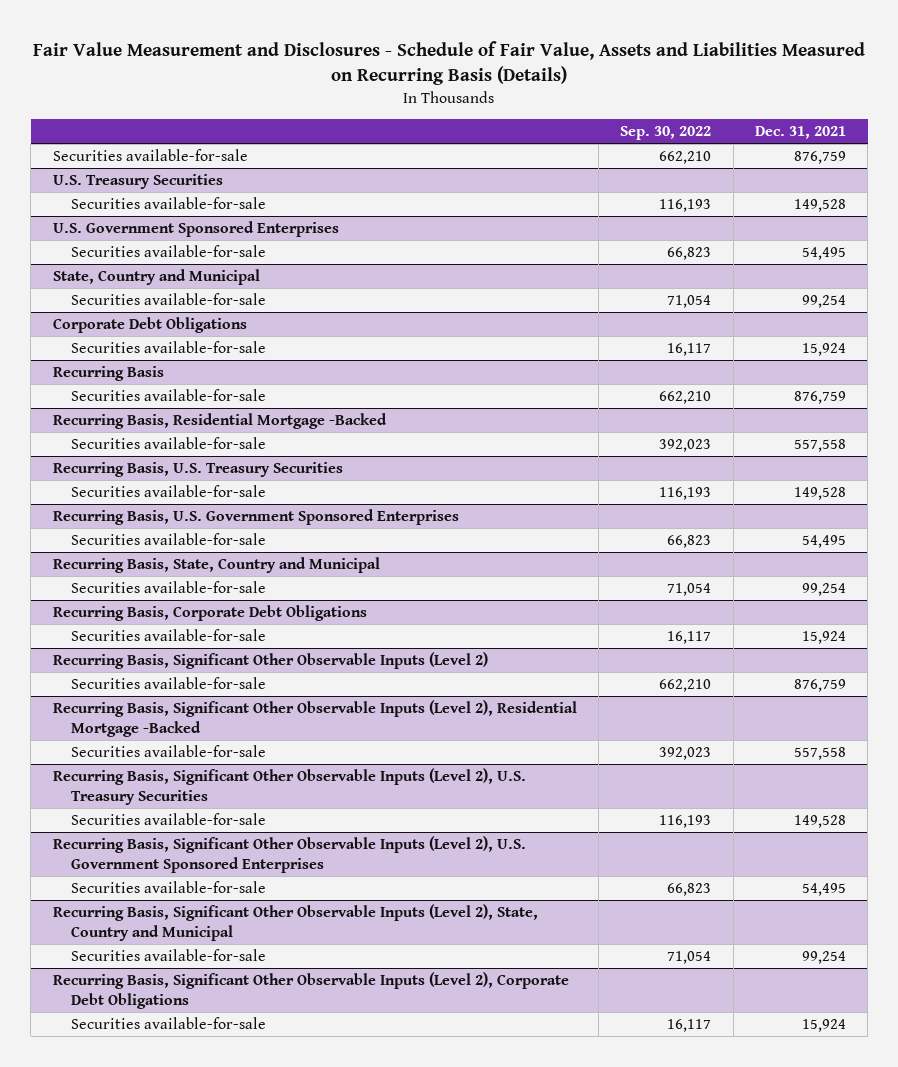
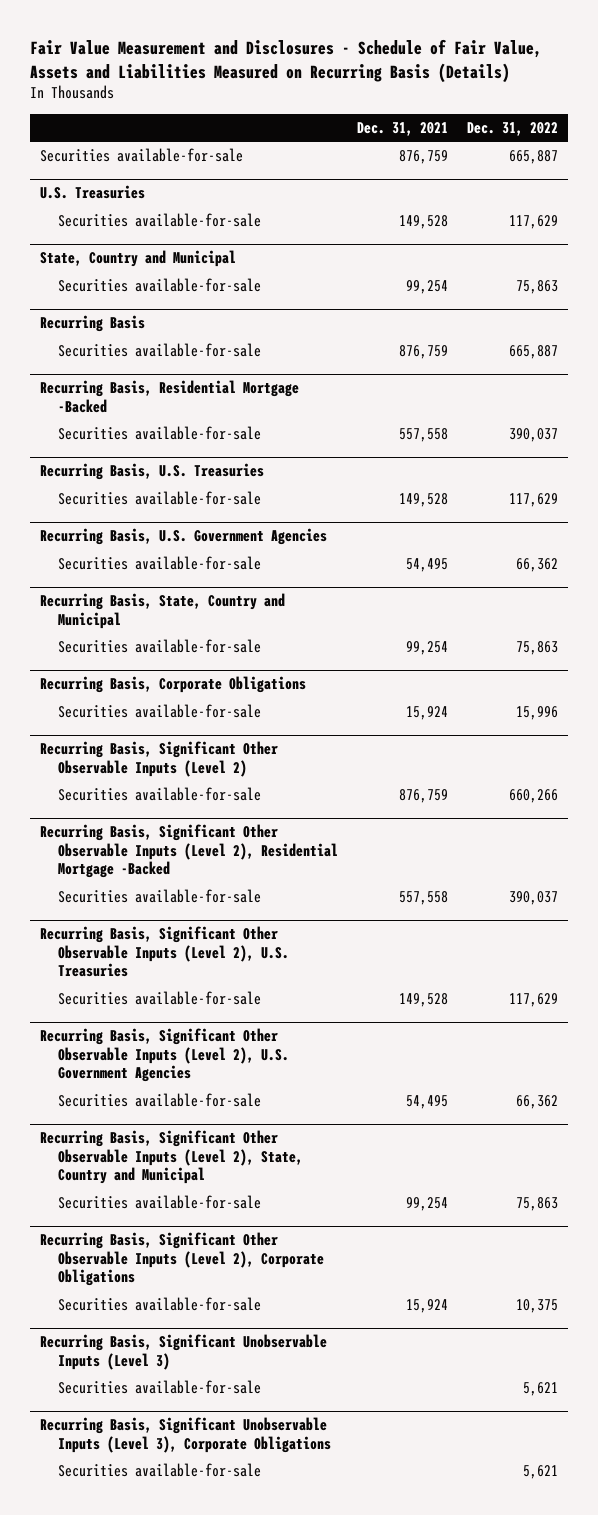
- | Sep. 30, 2022 | Dec. 31, 2021
+ | Dec. 31, 2021 | Dec. 31, 2022
- U.S. Treasury Securities
+ U.S. Treasuries
- U.S. Government Sponsored Enterprises
- Securities available-for-sale | 66,823 | 54,495
- Corporate Debt Obligations
- Securities available-for-sale | 16,117 | 15,924
- Recurring Basis, U.S. Treasury Securities
+ Recurring Basis, U.S. Treasuries
- Recurring Basis, U.S. Government Sponsored Enterprises
+ Recurring Basis, U.S. Government Agencies
- Recurring Basis, Corporate Debt Obligations
+ Recurring Basis, Corporate Obligations
- Recurring Basis, Significant Other Observable Inputs (Level 2), U.S. Treasury Securities
+ Recurring Basis, Significant Other Observable Inputs (Level 2), U.S. Treasuries
- Recurring Basis, Significant Other Observable Inputs (Level 2), U.S. Government Sponsored Enterprises
+ Recurring Basis, Significant Other Observable Inputs (Level 2), U.S. Government Agencies
- Recurring Basis, Significant Other Observable Inputs (Level 2), Corporate Debt Obligations
+ Recurring Basis, Significant Other Observable Inputs (Level 2), Corporate Obligations
+ Recurring Basis, Significant Unobservable Inputs (Level 3)
+ Securities available-for-sale | | 5,621
+ Recurring Basis, Significant Unobservable Inputs (Level 3), Corporate Obligations
+ Securities available-for-sale | | 5,621

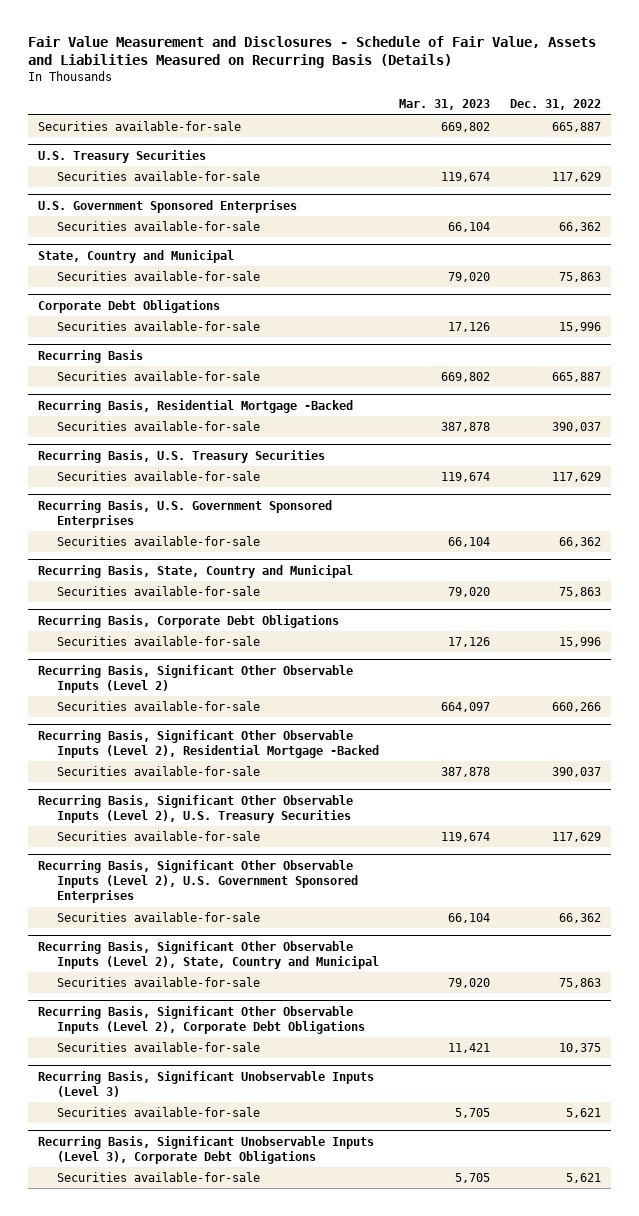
- | Dec. 31, 2021 | Dec. 31, 2022
+ | Mar. 31, 2023 | Dec. 31, 2022
- U.S. Treasuries
+ U.S. Treasury Securities
+ U.S. Government Sponsored Enterprises
+ Securities available-for-sale | 66,104 | 66,362
+ Corporate Debt Obligations
+ Securities available-for-sale | 17,126 | 15,996
- Recurring Basis, U.S. Treasuries
+ Recurring Basis, U.S. Treasury Securities
- Recurring Basis, U.S. Government Agencies
+ Recurring Basis, U.S. Government Sponsored Enterprises
- Recurring Basis, Corporate Obligations
+ Recurring Basis, Corporate Debt Obligations
- Recurring Basis, Significant Other Observable Inputs (Level 2), U.S. Treasuries
+ Recurring Basis, Significant Other Observable Inputs (Level 2), U.S. Treasury Securities
- Recurring Basis, Significant Other Observable Inputs (Level 2), U.S. Government Agencies
+ Recurring Basis, Significant Other Observable Inputs (Level 2), U.S. Government Sponsored Enterprises
- Recurring Basis, Significant Other Observable Inputs (Level 2), Corporate Obligations
+ Recurring Basis, Significant Other Observable Inputs (Level 2), Corporate Debt Obligations
- Recurring Basis, Significant Unobservable Inputs (Level 3), Corporate Obligations
+ Recurring Basis, Significant Unobservable Inputs (Level 3), Corporate Debt Obligations

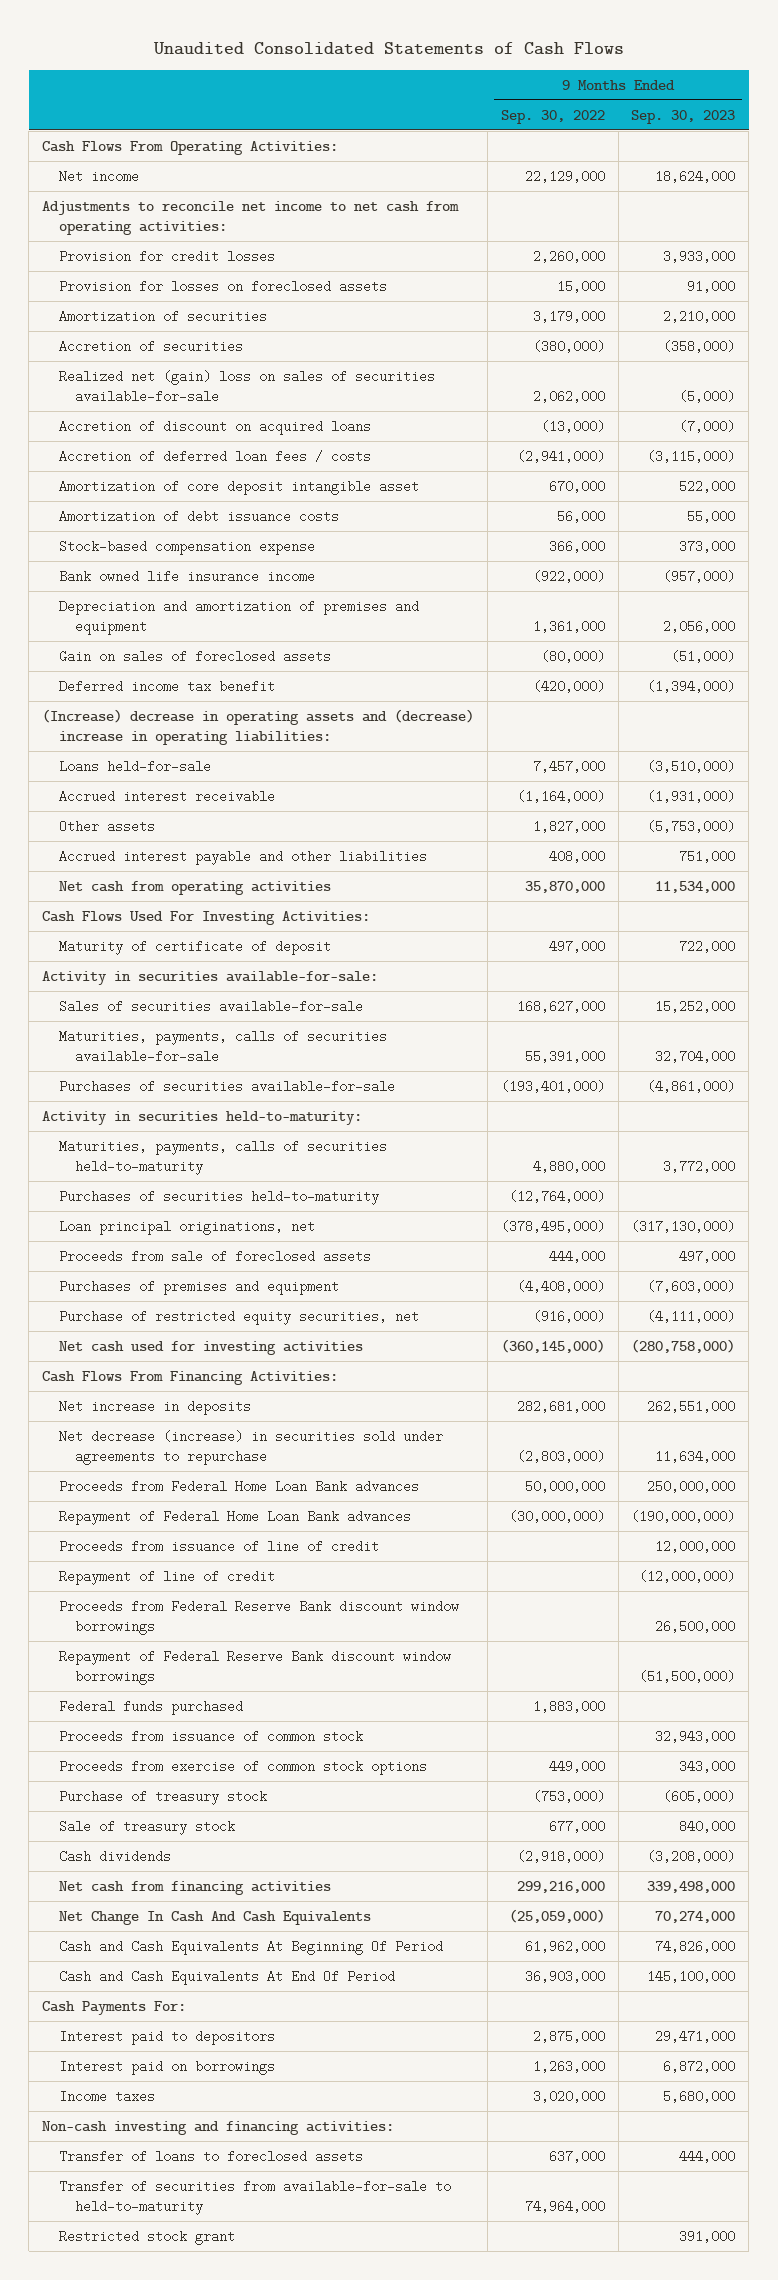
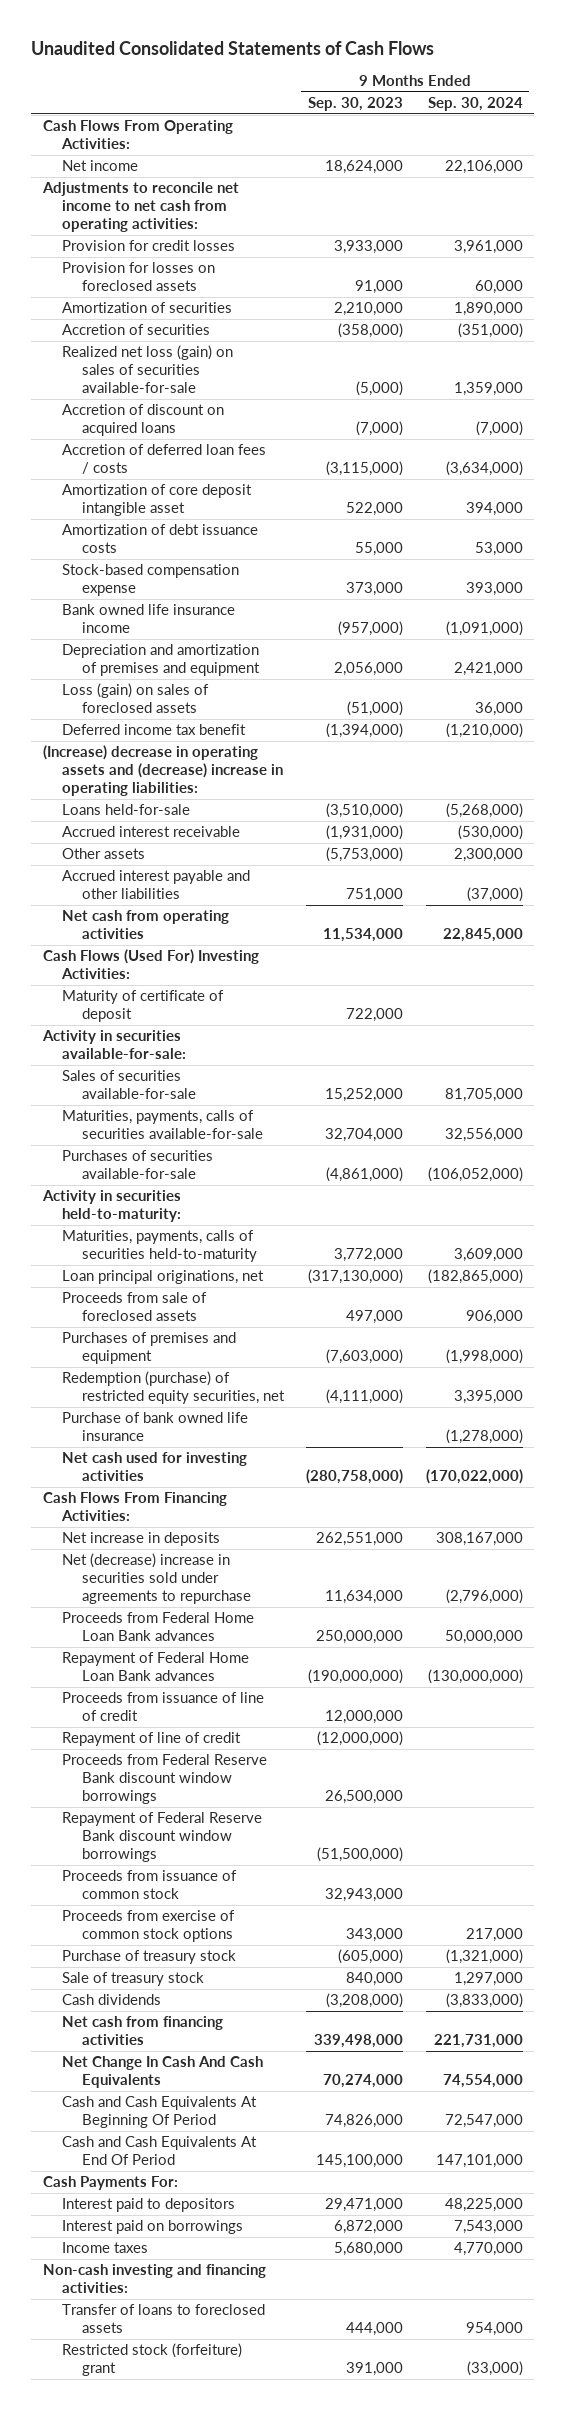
- | 9 Months Ended Sep. 30, 2022 | 9 Months Ended Sep. 30, 2023
+ | 9 Months Ended Sep. 30, 2023 | 9 Months Ended Sep. 30, 2024
- Realized net (gain) loss on sales of securities available-for-sale | 2,062,000 | (5,000)
+ Realized net loss (gain) on sales of securities available-for-sale | (5,000) | 1,359,000
- Gain on sales of foreclosed assets | (80,000) | (51,000)
+ Loss (gain) on sales of foreclosed assets | (51,000) | 36,000
- Cash Flows Used For Investing Activities:
+ Cash Flows (Used For) Investing Activities:
- Purchases of securities held-to-maturity | (12,764,000) |
- Purchase of restricted equity securities, net | (916,000) | (4,111,000)
+ Redemption (purchase) of restricted equity securities, net | (4,111,000) | 3,395,000
+ Purchase of bank owned life insurance | | (1,278,000)
- Net decrease (increase) in securities sold under agreements to repurchase | (2,803,000) | 11,634,000
+ Net (decrease) increase in securities sold under agreements to repurchase | 11,634,000 | (2,796,000)
- Federal funds purchased | 1,883,000 |
- Transfer of securities from available-for-sale to held-to-maturity | 74,964,000 |
- Restricted stock grant | | 391,000
+ Restricted stock (forfeiture) grant | 391,000 | (33,000)

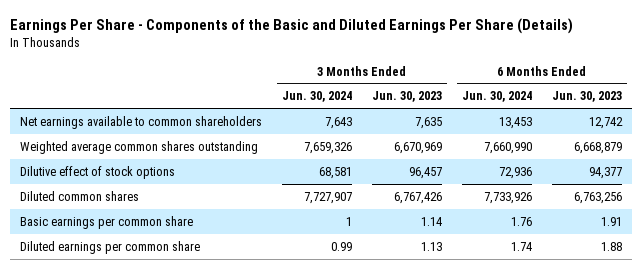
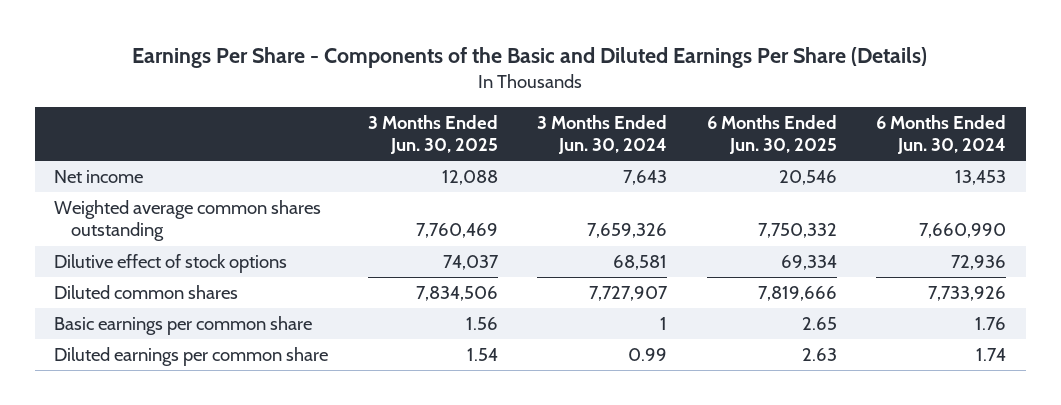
- | 3 Months Ended Jun. 30, 2024 | 3 Months Ended Jun. 30, 2023 | 6 Months Ended Jun. 30, 2024 | 6 Months Ended Jun. 30, 2023
+ | 3 Months Ended Jun. 30, 2025 | 3 Months Ended Jun. 30, 2024 | 6 Months Ended Jun. 30, 2025 | 6 Months Ended Jun. 30, 2024
- Net earnings available to common shareholders | 7,643 | 7,635 | 13,453 | 12,742
+ Net income | 12,088 | 7,643 | 20,546 | 13,453

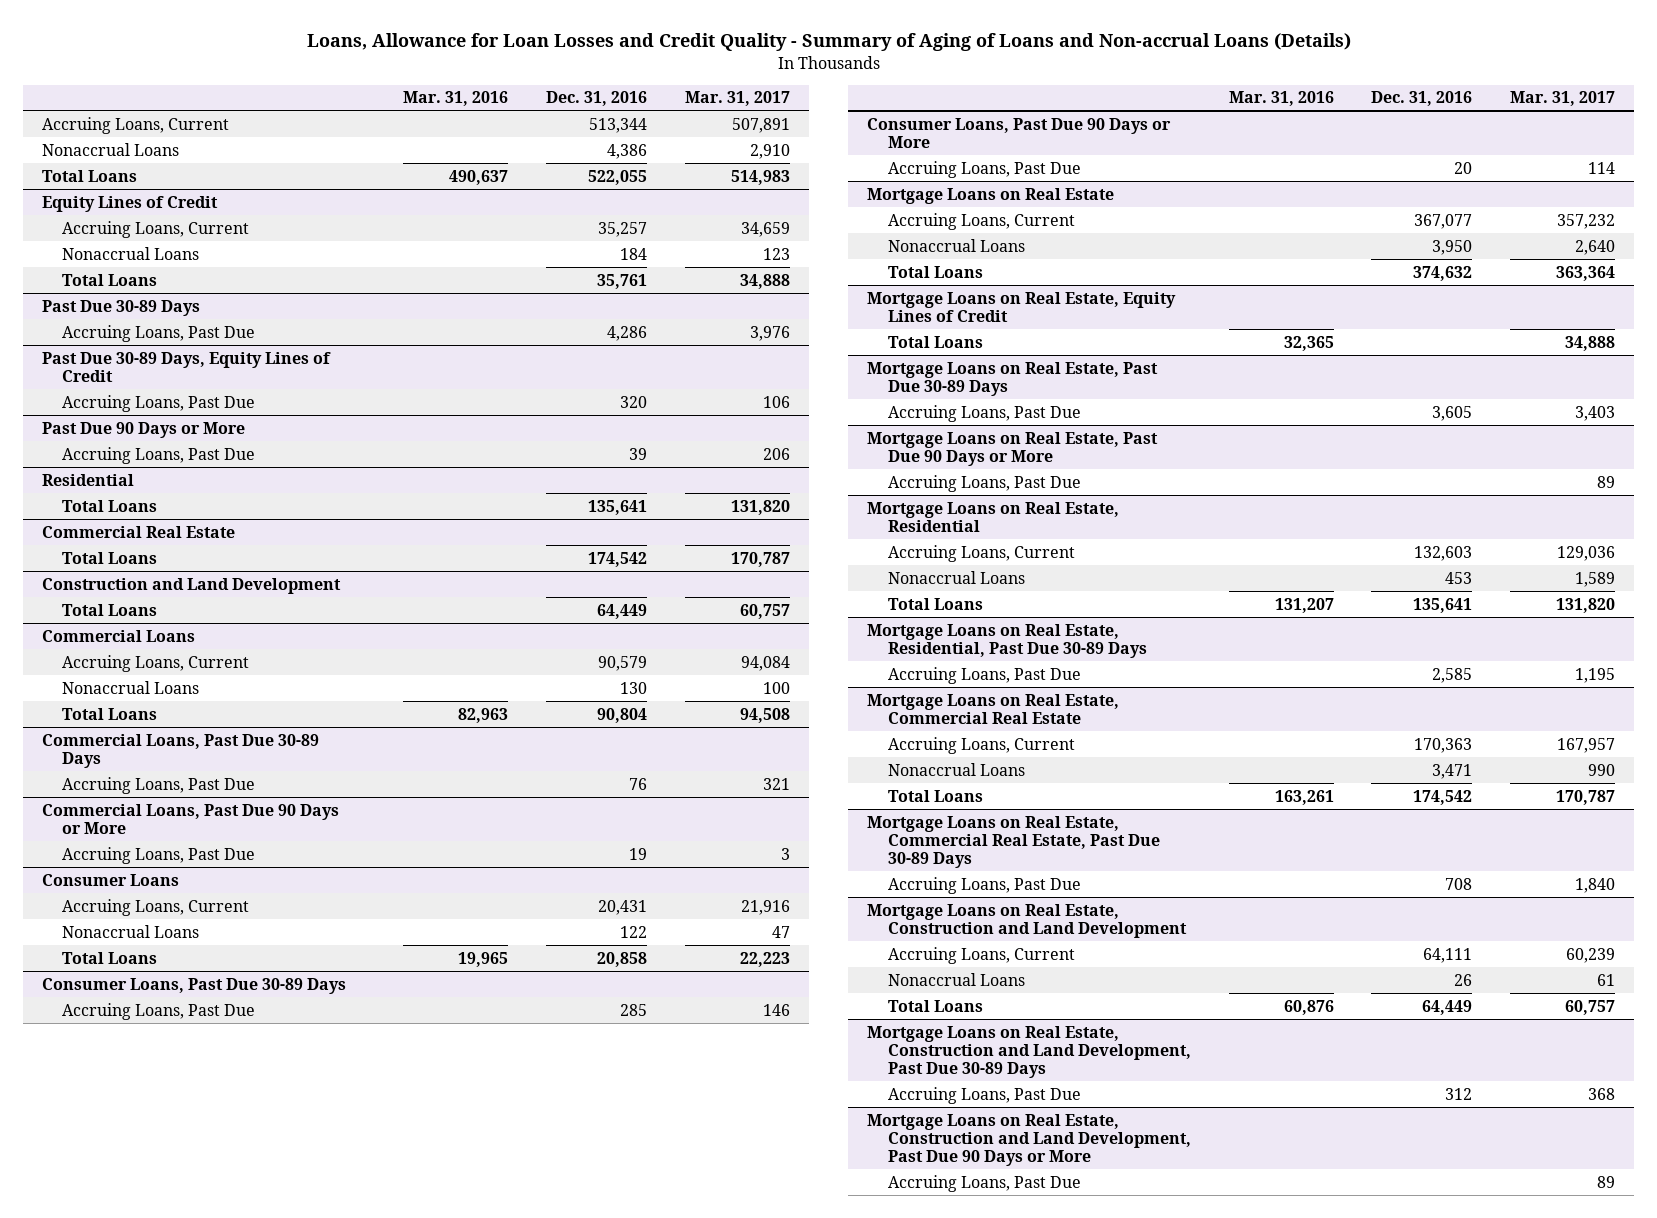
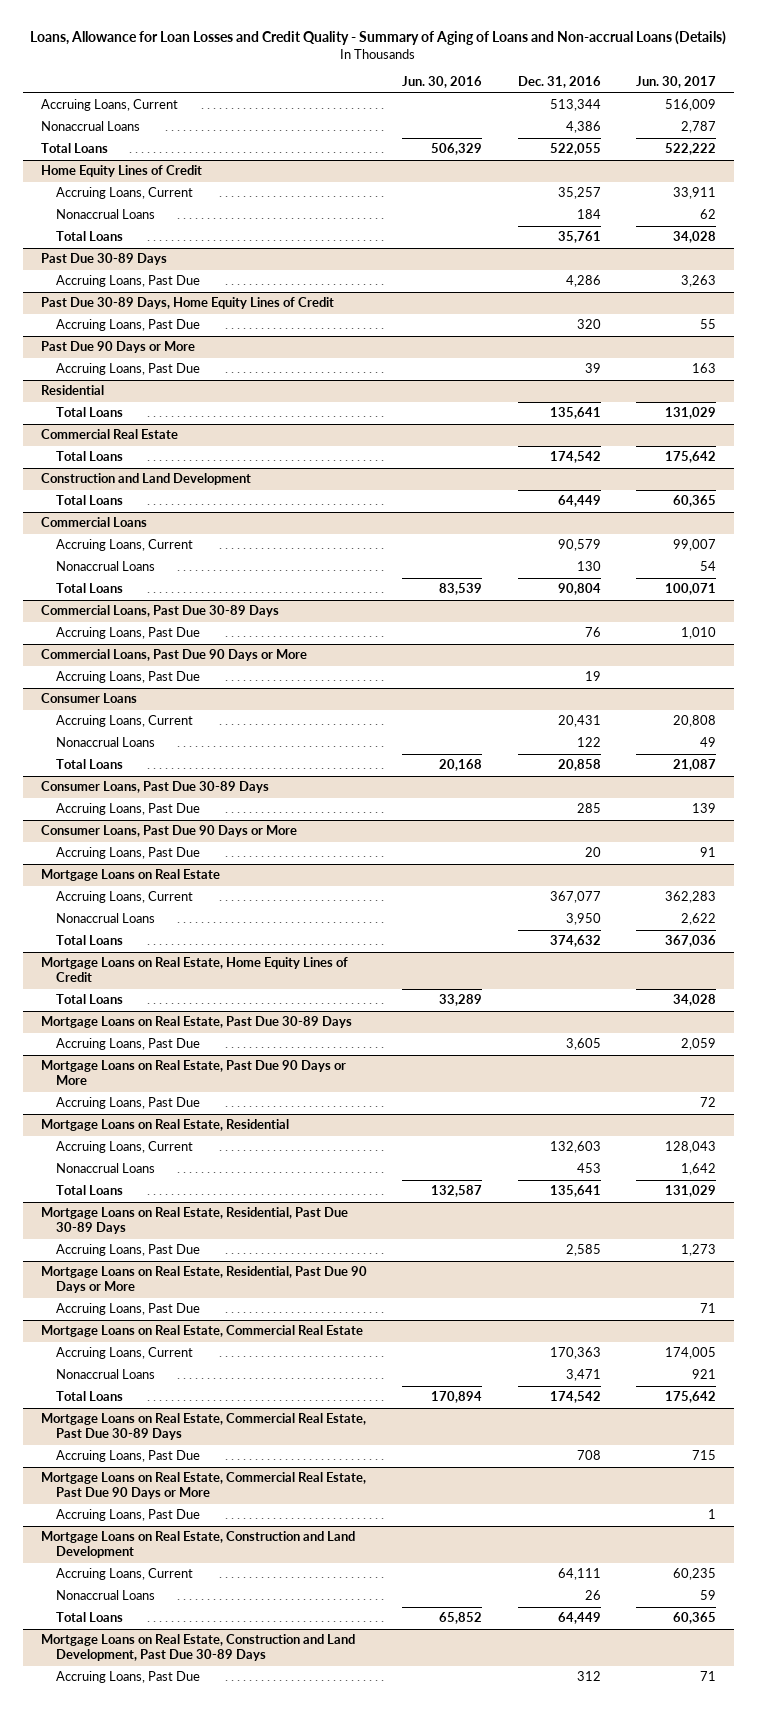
- | Mar. 31, 2016 | Dec. 31, 2016 | Mar. 31, 2017
+ | Jun. 30, 2016 | Dec. 31, 2016 | Jun. 30, 2017
- Equity Lines of Credit
+ Home Equity Lines of Credit
- Past Due 30-89 Days, Equity Lines of Credit
+ Past Due 30-89 Days, Home Equity Lines of Credit
- Mortgage Loans on Real Estate, Equity Lines of Credit
+ Mortgage Loans on Real Estate, Home Equity Lines of Credit
+ Mortgage Loans on Real Estate, Residential, Past Due 90 Days or More
+ Accruing Loans, Past Due | | | 71
+ Mortgage Loans on Real Estate, Commercial Real Estate, Past Due 90 Days or More
+ Accruing Loans, Past Due | | | 1
- Mortgage Loans on Real Estate, Construction and Land Development, Past Due 90 Days or More
- Accruing Loans, Past Due | | | 89

